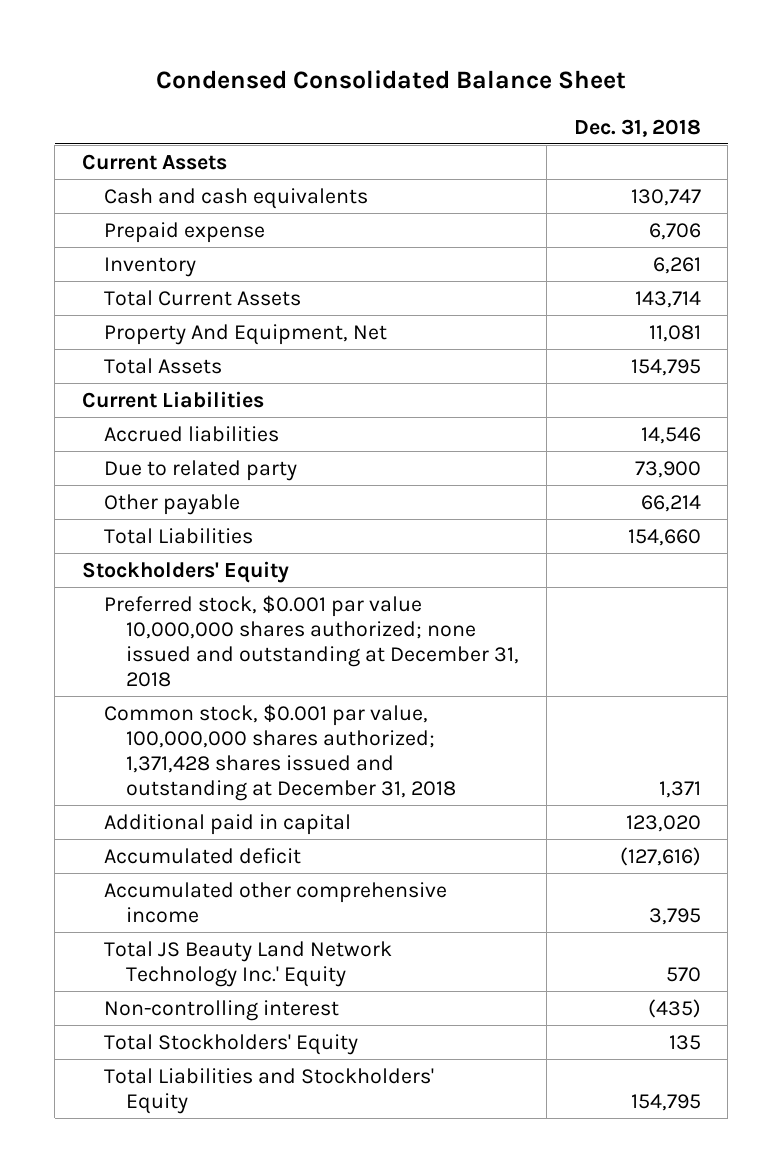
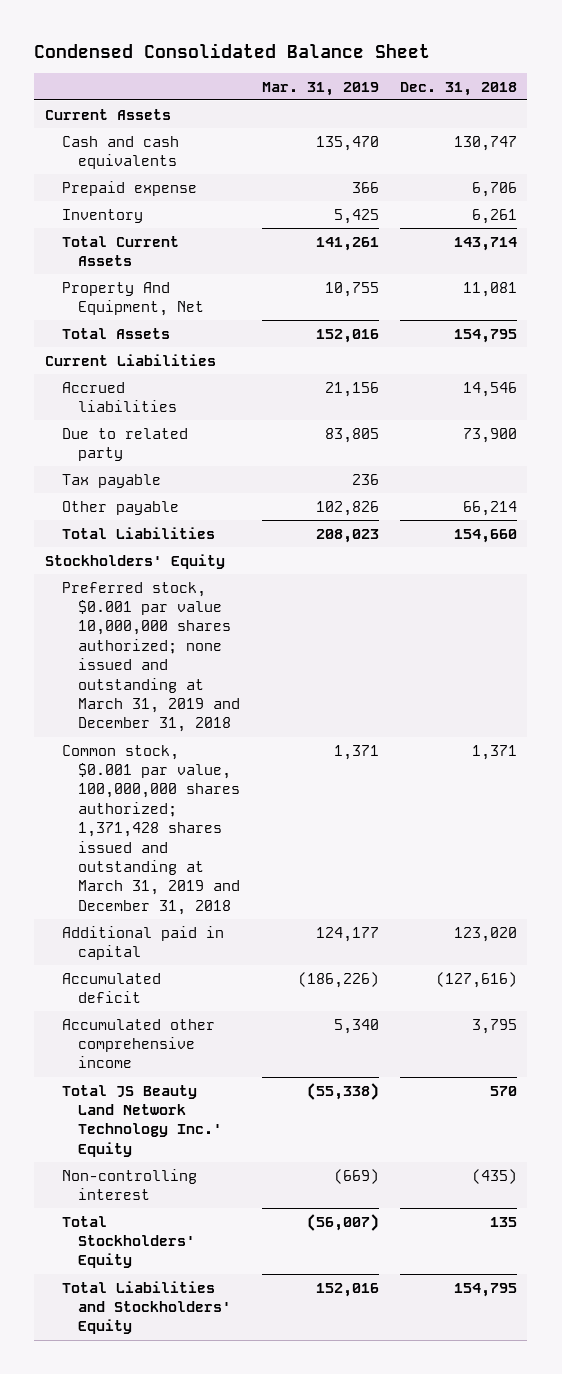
- | Dec. 31, 2018
+ | Mar. 31, 2019 | Dec. 31, 2018
+ Tax payable | 236 |
- Preferred stock, $0.001 par value 10,000,000 shares authorized; none issued and outstanding at December 31, 2018
- Common stock, $0.001 par value, 100,000,000 shares authorized; 1,371,428 shares issued and outstanding at December 31, 2018 | 1,371
+ Preferred stock, $0.001 par value 10,000,000 shares authorized; none issued and outstanding at March 31, 2019 and December 31, 2018
+ Common stock, $0.001 par value, 100,000,000 shares authorized; 1,371,428 shares issued and outstanding at March 31, 2019 and December 31, 2018 | 1,371 | 1,371

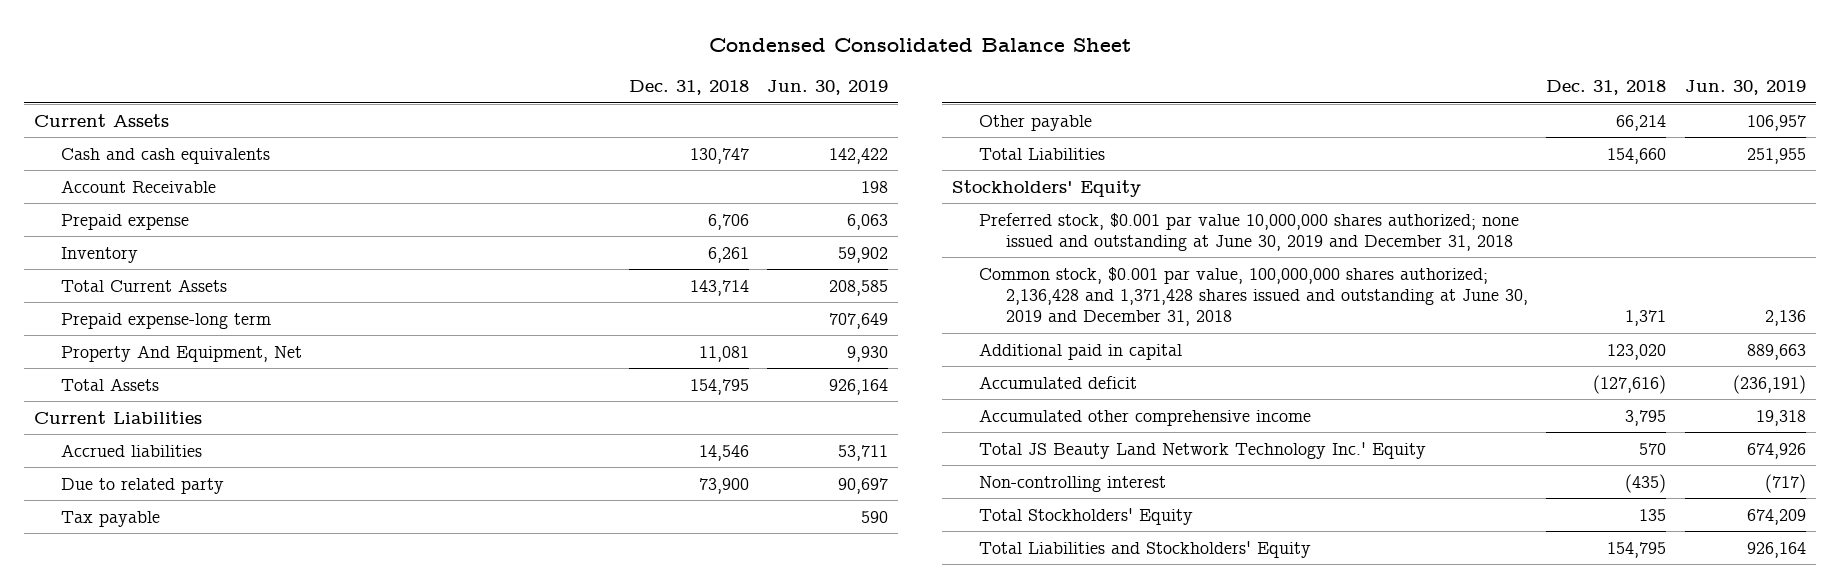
- | Mar. 31, 2019 | Dec. 31, 2018
+ | Dec. 31, 2018 | Jun. 30, 2019
+ Account Receivable | | 198
+ Prepaid expense-long term | | 707,649
- Preferred stock, $0.001 par value 10,000,000 shares authorized; none issued and outstanding at March 31, 2019 and December 31, 2018
- Common stock, $0.001 par value, 100,000,000 shares authorized; 1,371,428 shares issued and outstanding at March 31, 2019 and December 31, 2018 | 1,371 | 1,371
+ Preferred stock, $0.001 par value 10,000,000 shares authorized; none issued and outstanding at June 30, 2019 and December 31, 2018
+ Common stock, $0.001 par value, 100,000,000 shares authorized; 2,136,428 and 1,371,428 shares issued and outstanding at June 30, 2019 and December 31, 2018 | 1,371 | 2,136

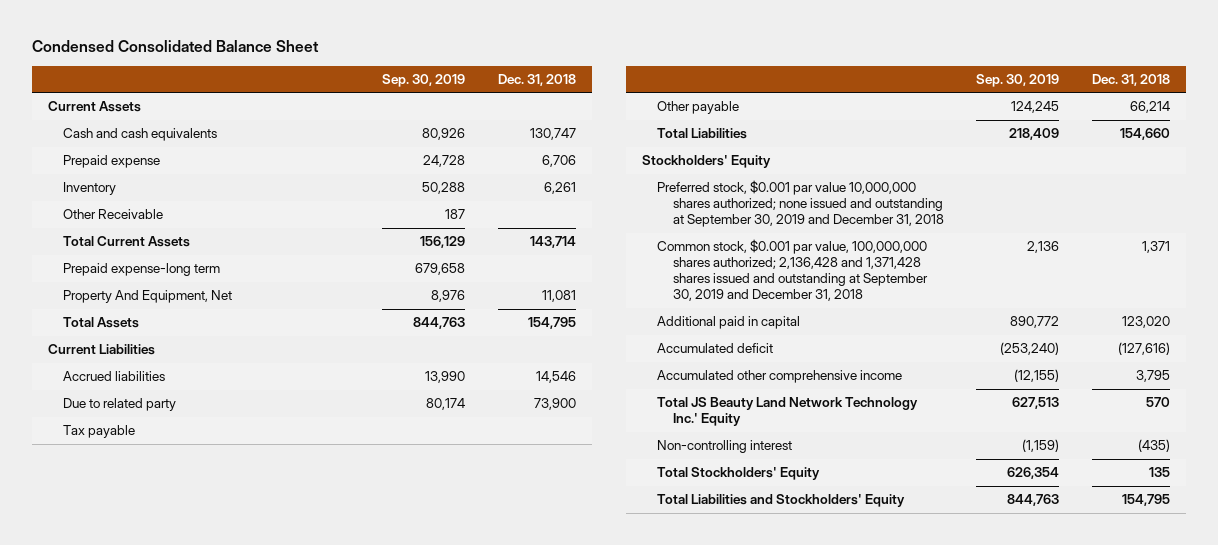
- | Dec. 31, 2018 | Jun. 30, 2019
+ | Sep. 30, 2019 | Dec. 31, 2018
- Account Receivable | | 198
+ Other Receivable | 187 |
- Preferred stock, $0.001 par value 10,000,000 shares authorized; none issued and outstanding at June 30, 2019 and December 31, 2018
- Common stock, $0.001 par value, 100,000,000 shares authorized; 2,136,428 and 1,371,428 shares issued and outstanding at June 30, 2019 and December 31, 2018 | 1,371 | 2,136
+ Preferred stock, $0.001 par value 10,000,000 shares authorized; none issued and outstanding at September 30, 2019 and December 31, 2018
+ Common stock, $0.001 par value, 100,000,000 shares authorized; 2,136,428 and 1,371,428 shares issued and outstanding at September 30, 2019 and December 31, 2018 | 2,136 | 1,371

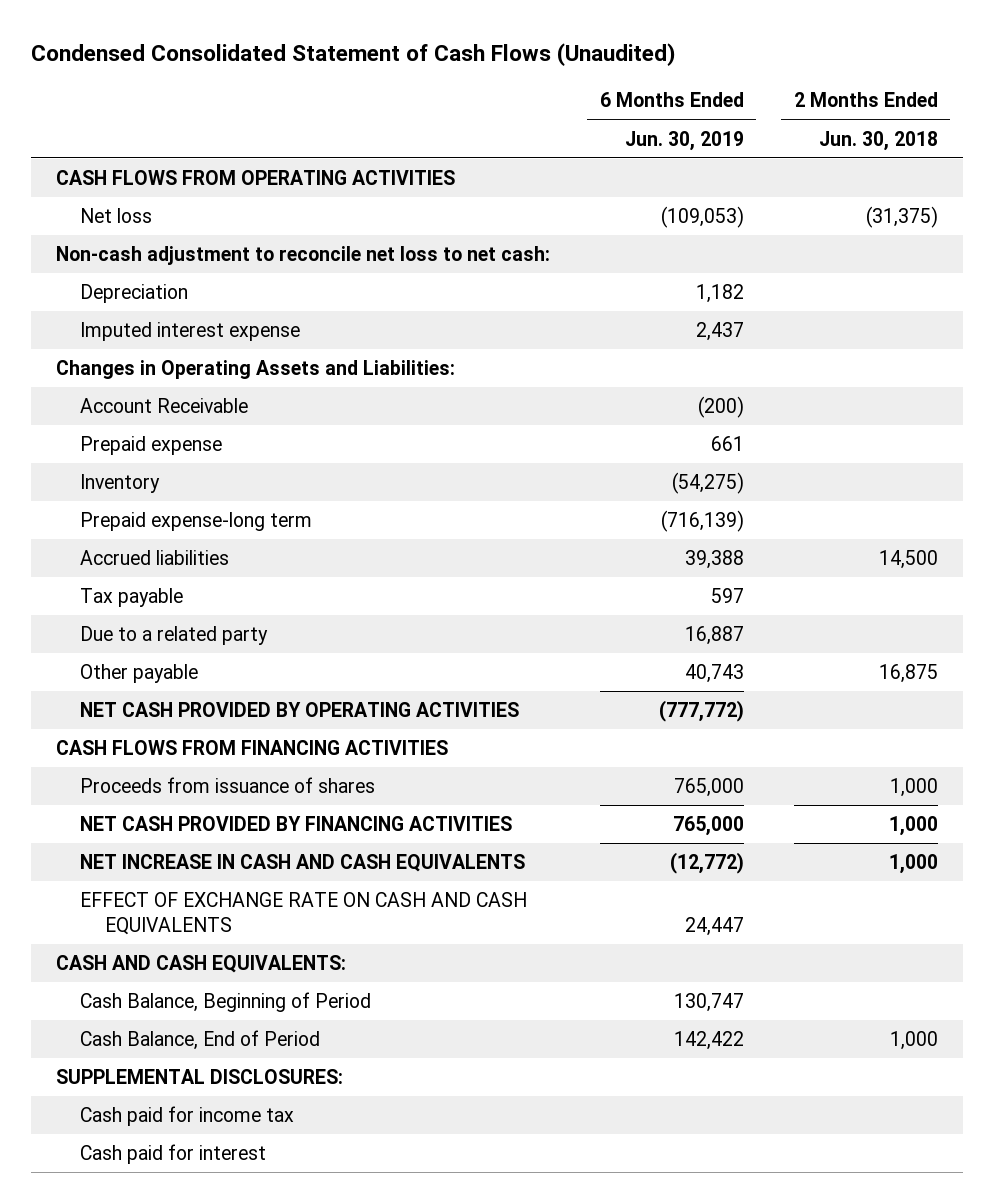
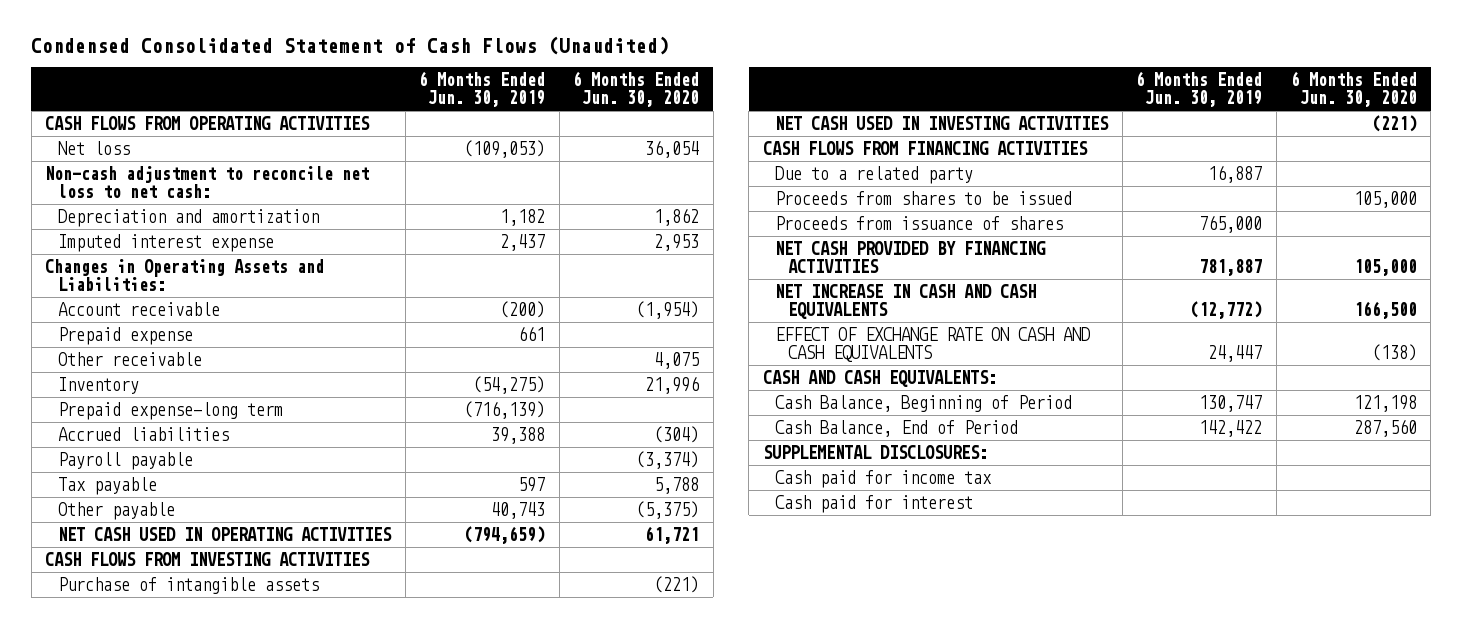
- | 6 Months Ended Jun. 30, 2019 | 2 Months Ended Jun. 30, 2018
+ | 6 Months Ended Jun. 30, 2019 | 6 Months Ended Jun. 30, 2020
- Depreciation | 1,182 |
+ Depreciation and amortization | 1,182 | 1,862
- Account Receivable | (200) |
+ Account receivable | (200) | (1,954)
+ Other receivable | | 4,075
+ Payroll payable | | (3,374)
- NET CASH PROVIDED BY OPERATING ACTIVITIES | (777,772) |
+ NET CASH USED IN OPERATING ACTIVITIES | (794,659) | 61,721
+ CASH FLOWS FROM INVESTING ACTIVITIES
+ Purchase of intangible assets | | (221)
+ NET CASH USED IN INVESTING ACTIVITIES | | (221)
moved down: Due to a related party | 16,887 |
+ Proceeds from shares to be issued | | 105,000
- NET CASH PROVIDED BY FINANCING ACTIVITIES | 765,000 | 1,000
+ NET CASH PROVIDED BY FINANCING ACTIVITIES | 781,887 | 105,000

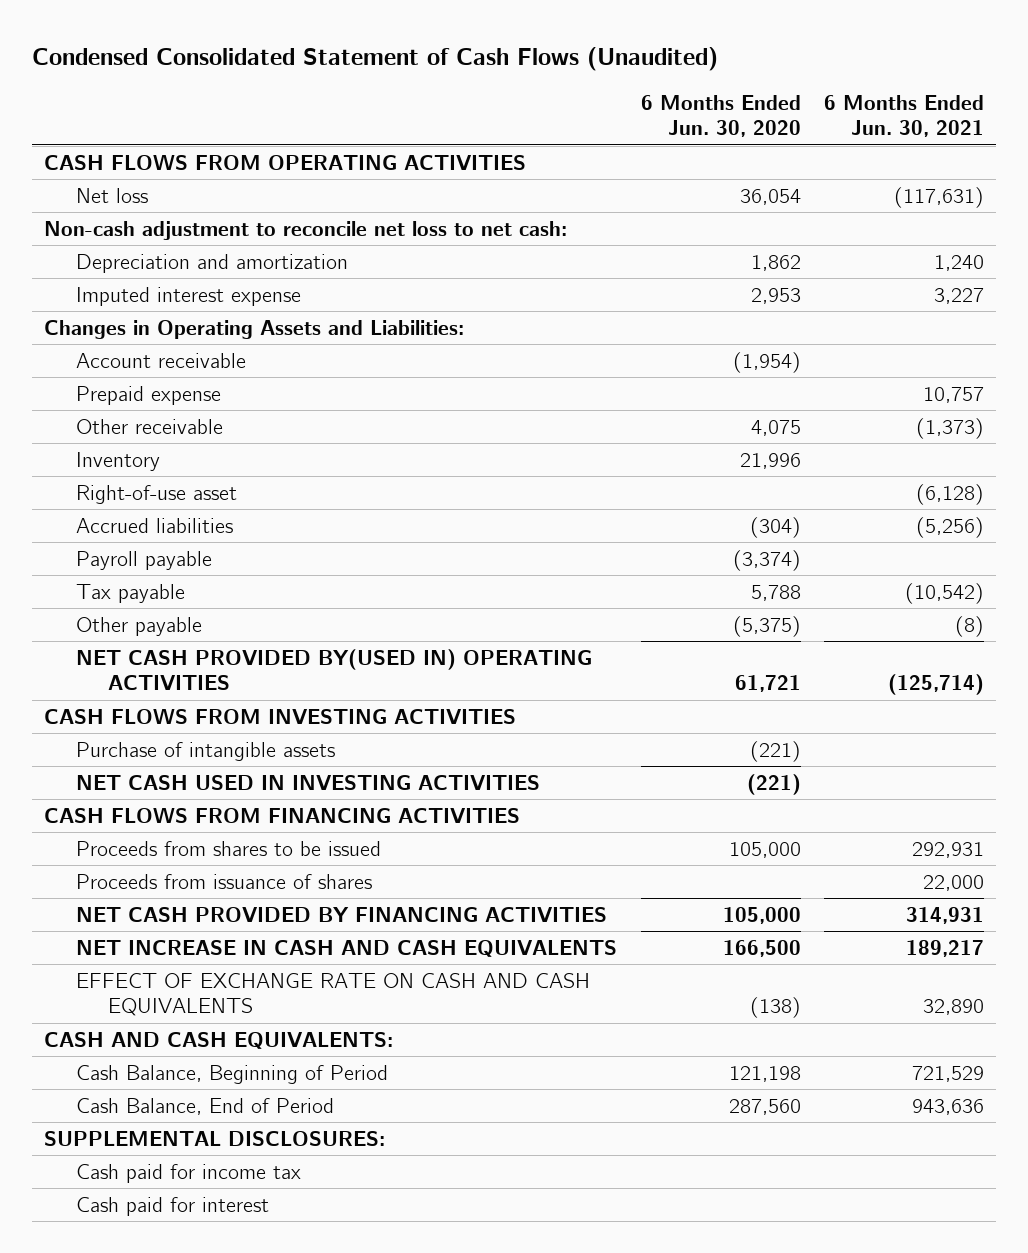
- | 6 Months Ended Jun. 30, 2019 | 6 Months Ended Jun. 30, 2020
+ | 6 Months Ended Jun. 30, 2020 | 6 Months Ended Jun. 30, 2021
- Prepaid expense-long term | (716,139) |
+ Right-of-use asset | | (6,128)
- NET CASH USED IN OPERATING ACTIVITIES | (794,659) | 61,721
+ NET CASH PROVIDED BY(USED IN) OPERATING ACTIVITIES | 61,721 | (125,714)
- Due to a related party | 16,887 |

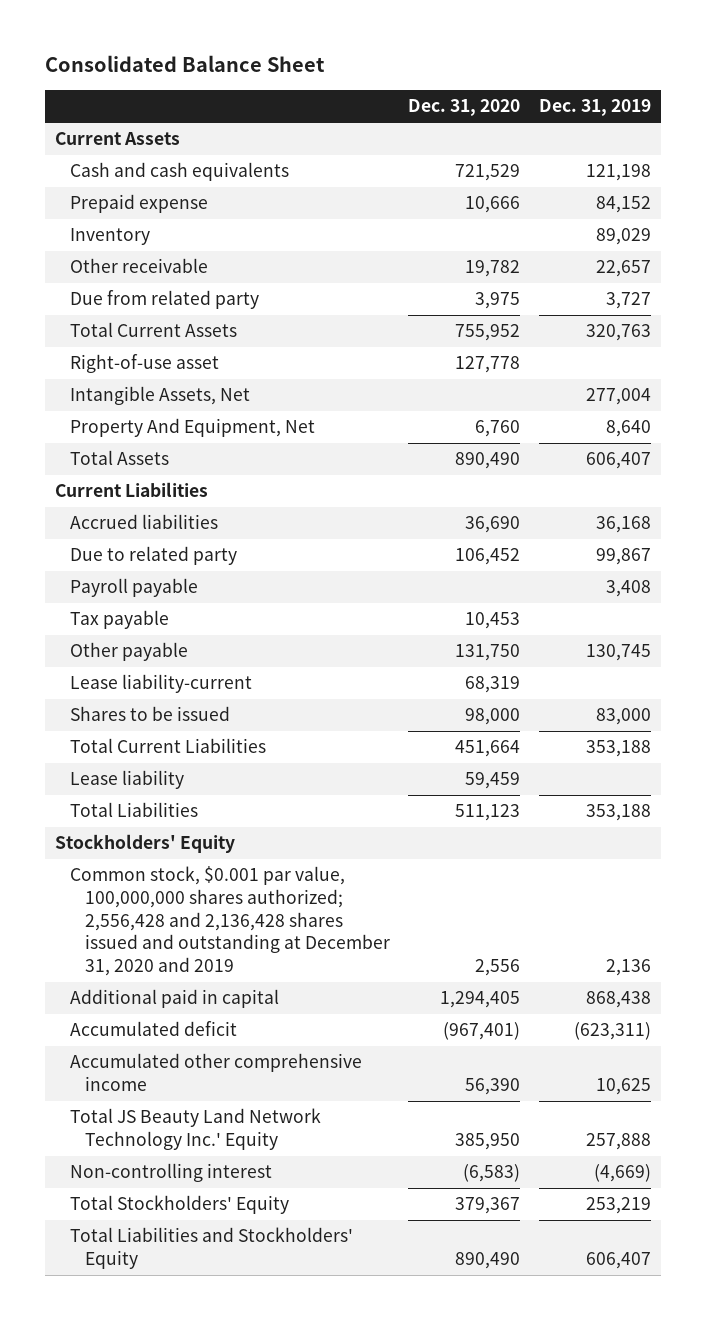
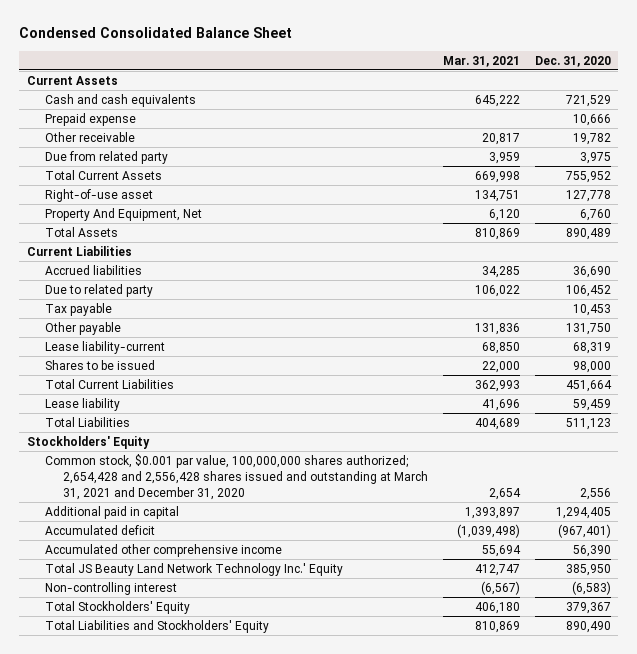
- Consolidated Balance Sheet
+ Condensed Consolidated Balance Sheet
- | Dec. 31, 2020 | Dec. 31, 2019
+ | Mar. 31, 2021 | Dec. 31, 2020
- Inventory | | 89,029
- Intangible Assets, Net | | 277,004
- Total Assets | 890,490 | 606,407
+ Total Assets | 810,869 | 890,489
- Payroll payable | | 3,408
- Common stock, $0.001 par value, 100,000,000 shares authorized; 2,556,428 and 2,136,428 shares issued and outstanding at December 31, 2020 and 2019 | 2,556 | 2,136
+ Common stock, $0.001 par value, 100,000,000 shares authorized; 2,654,428 and 2,556,428 shares issued and outstanding at March 31, 2021 and December 31, 2020 | 2,654 | 2,556

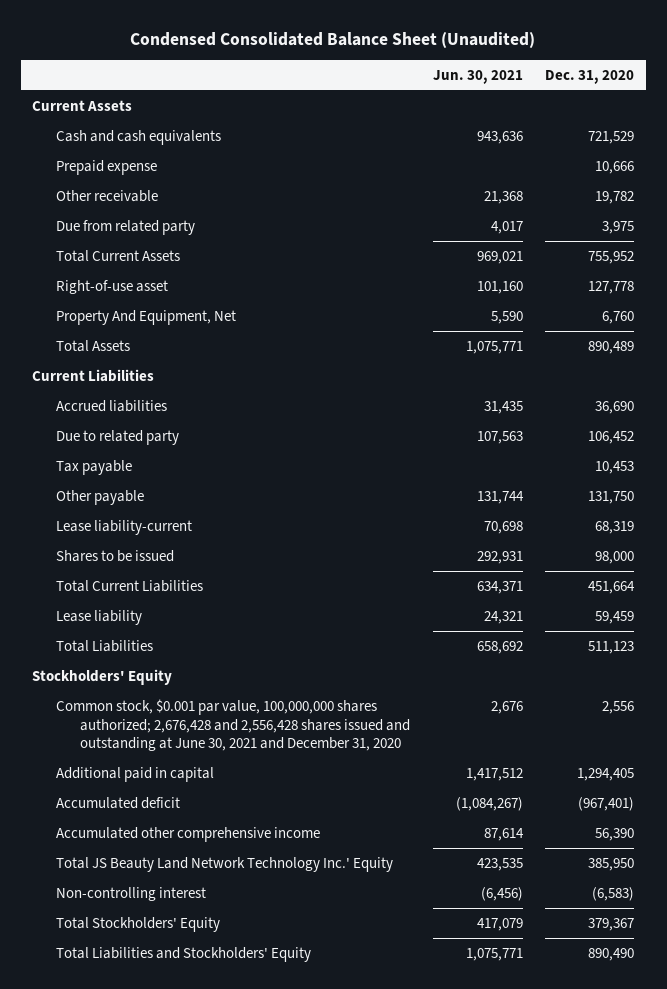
- Condensed Consolidated Balance Sheet
+ Condensed Consolidated Balance Sheet (Unaudited)
- | Mar. 31, 2021 | Dec. 31, 2020
+ | Jun. 30, 2021 | Dec. 31, 2020
- Common stock, $0.001 par value, 100,000,000 shares authorized; 2,654,428 and 2,556,428 shares issued and outstanding at March 31, 2021 and December 31, 2020 | 2,654 | 2,556
+ Common stock, $0.001 par value, 100,000,000 shares authorized; 2,676,428 and 2,556,428 shares issued and outstanding at June 30, 2021 and December 31, 2020 | 2,676 | 2,556

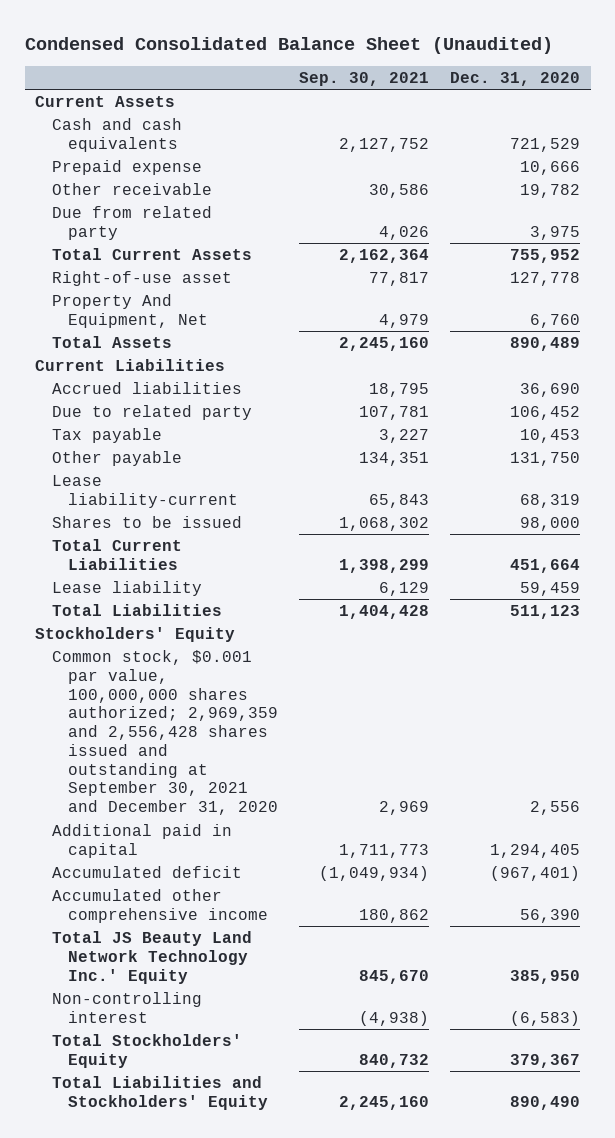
- | Jun. 30, 2021 | Dec. 31, 2020
+ | Sep. 30, 2021 | Dec. 31, 2020
- Common stock, $0.001 par value, 100,000,000 shares authorized; 2,676,428 and 2,556,428 shares issued and outstanding at June 30, 2021 and December 31, 2020 | 2,676 | 2,556
+ Common stock, $0.001 par value, 100,000,000 shares authorized; 2,969,359 and 2,556,428 shares issued and outstanding at September 30, 2021 and December 31, 2020 | 2,969 | 2,556

